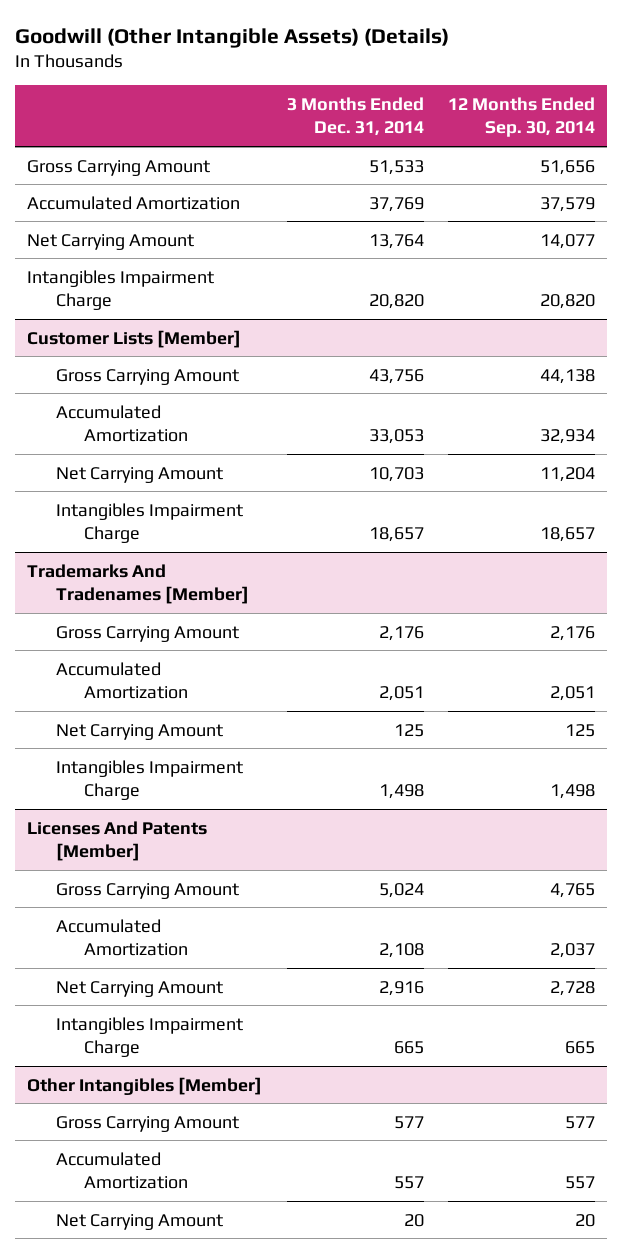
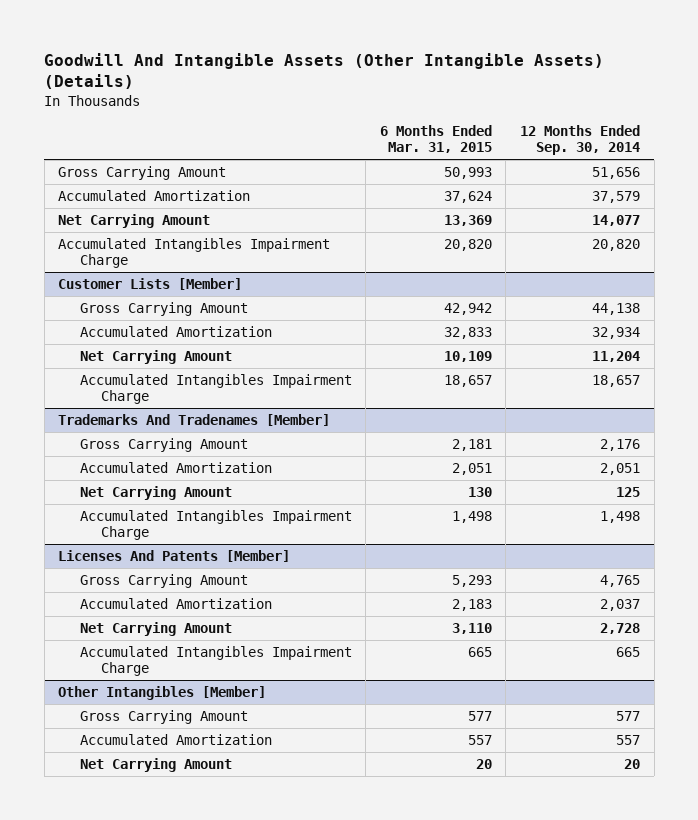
- Goodwill (Other Intangible Assets) (Details)
+ Goodwill And Intangible Assets (Other Intangible Assets) (Details)
- | 3 Months Ended Dec. 31, 2014 | 12 Months Ended Sep. 30, 2014
+ | 6 Months Ended Mar. 31, 2015 | 12 Months Ended Sep. 30, 2014
- Intangibles Impairment Charge | 20,820 | 20,820
+ Accumulated Intangibles Impairment Charge | 20,820 | 20,820
@ Customer Lists [Member]
- Intangibles Impairment Charge | 18,657 | 18,657
+ Accumulated Intangibles Impairment Charge | 18,657 | 18,657
@ Trademarks And Tradenames [Member]
- Intangibles Impairment Charge | 1,498 | 1,498
+ Accumulated Intangibles Impairment Charge | 1,498 | 1,498
@ Licenses And Patents [Member]
- Intangibles Impairment Charge | 665 | 665
+ Accumulated Intangibles Impairment Charge | 665 | 665

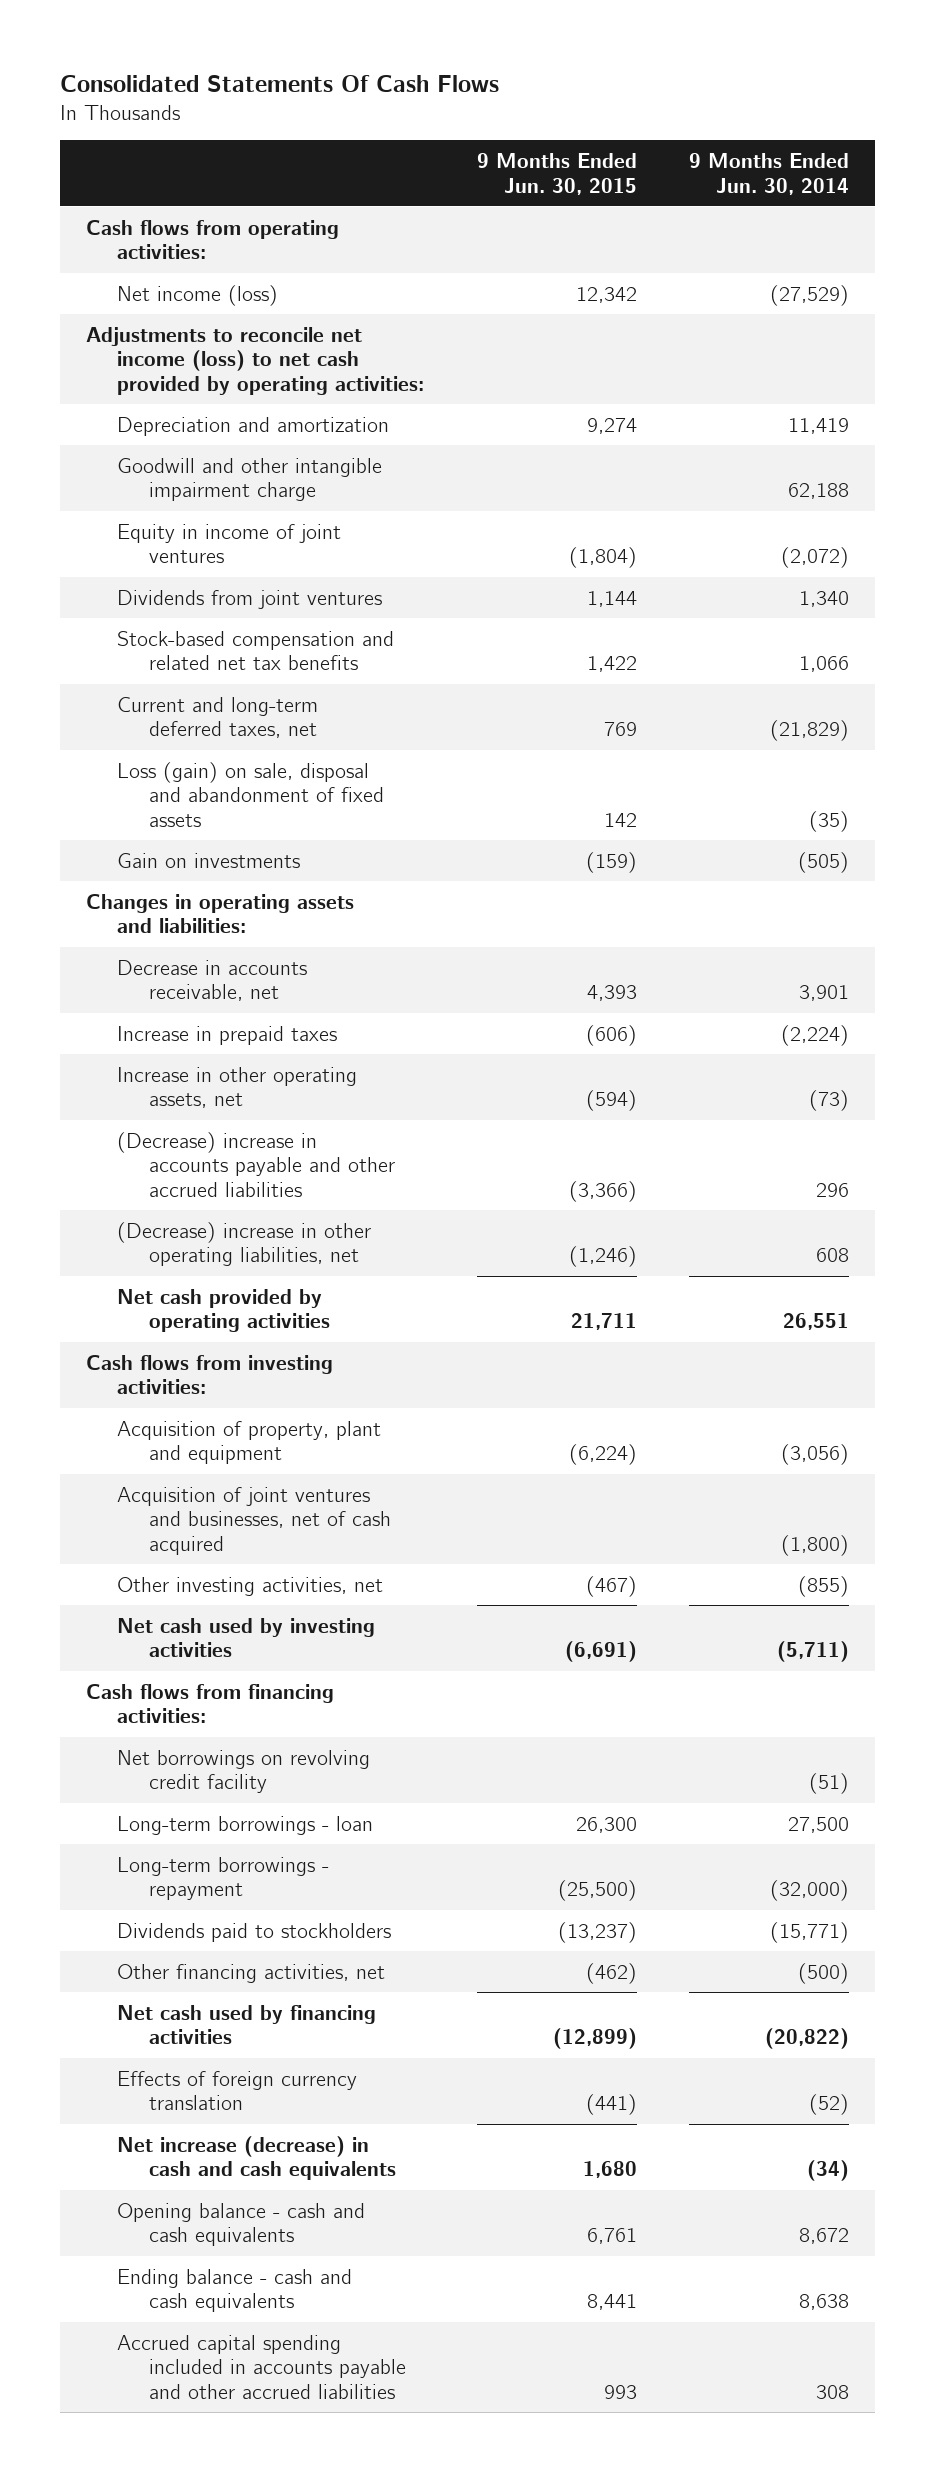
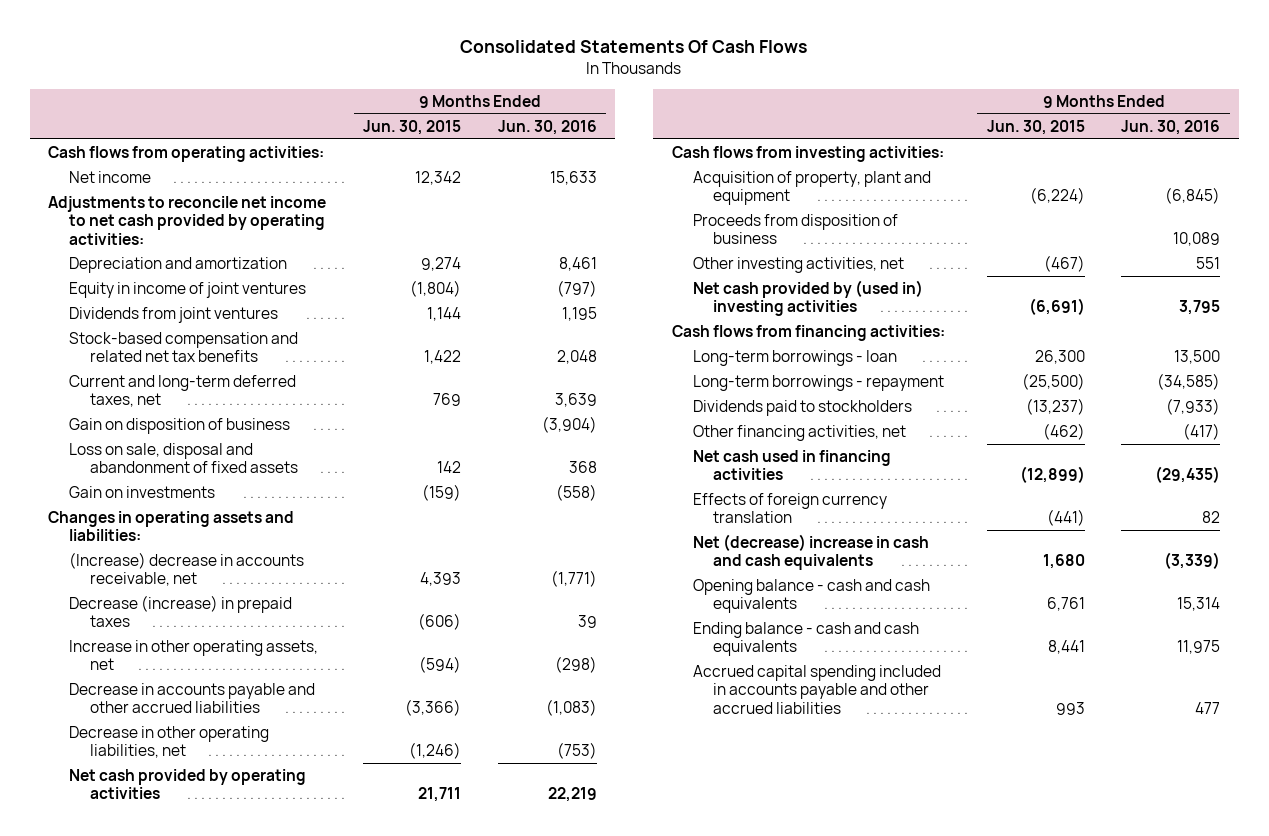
- | 9 Months Ended Jun. 30, 2015 | 9 Months Ended Jun. 30, 2014
+ | 9 Months Ended Jun. 30, 2015 | 9 Months Ended Jun. 30, 2016
- Net income (loss) | 12,342 | (27,529)
- Adjustments to reconcile net income (loss) to net cash provided by operating activities:
+ Net income | 12,342 | 15,633
+ Adjustments to reconcile net income to net cash provided by operating activities:
- Goodwill and other intangible impairment charge | | 62,188
- Loss (gain) on sale, disposal and abandonment of fixed assets | 142 | (35)
+ Gain on disposition of business | | (3,904)
+ Loss on sale, disposal and abandonment of fixed assets | 142 | 368
- Decrease in accounts receivable, net | 4,393 | 3,901
- Increase in prepaid taxes | (606) | (2,224)
+ (Increase) decrease in accounts receivable, net | 4,393 | (1,771)
+ Decrease (increase) in prepaid taxes | (606) | 39
- (Decrease) increase in accounts payable and other accrued liabilities | (3,366) | 296
- (Decrease) increase in other operating liabilities, net | (1,246) | 608
+ Decrease in accounts payable and other accrued liabilities | (3,366) | (1,083)
+ Decrease in other operating liabilities, net | (1,246) | (753)
- Acquisition of joint ventures and businesses, net of cash acquired | | (1,800)
+ Proceeds from disposition of business | | 10,089
- Net cash used by investing activities | (6,691) | (5,711)
+ Net cash provided by (used in) investing activities | (6,691) | 3,795
- Net borrowings on revolving credit facility | | (51)
- Net cash used by financing activities | (12,899) | (20,822)
+ Net cash used in financing activities | (12,899) | (29,435)
- Net increase (decrease) in cash and cash equivalents | 1,680 | (34)
+ Net (decrease) increase in cash and cash equivalents | 1,680 | (3,339)

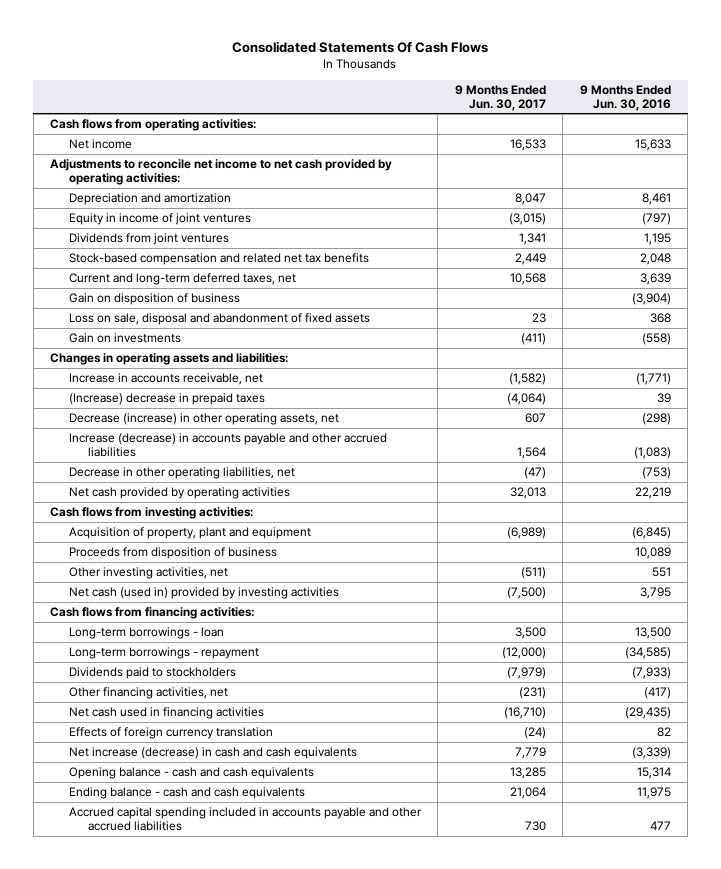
- | 9 Months Ended Jun. 30, 2015 | 9 Months Ended Jun. 30, 2016
+ | 9 Months Ended Jun. 30, 2017 | 9 Months Ended Jun. 30, 2016
- (Increase) decrease in accounts receivable, net | 4,393 | (1,771)
- Decrease (increase) in prepaid taxes | (606) | 39
- Increase in other operating assets, net | (594) | (298)
- Decrease in accounts payable and other accrued liabilities | (3,366) | (1,083)
+ Increase in accounts receivable, net | (1,582) | (1,771)
+ (Increase) decrease in prepaid taxes | (4,064) | 39
+ Decrease (increase) in other operating assets, net | 607 | (298)
+ Increase (decrease) in accounts payable and other accrued liabilities | 1,564 | (1,083)
- Net cash provided by (used in) investing activities | (6,691) | 3,795
+ Net cash (used in) provided by investing activities | (7,500) | 3,795
- Net (decrease) increase in cash and cash equivalents | 1,680 | (3,339)
+ Net increase (decrease) in cash and cash equivalents | 7,779 | (3,339)

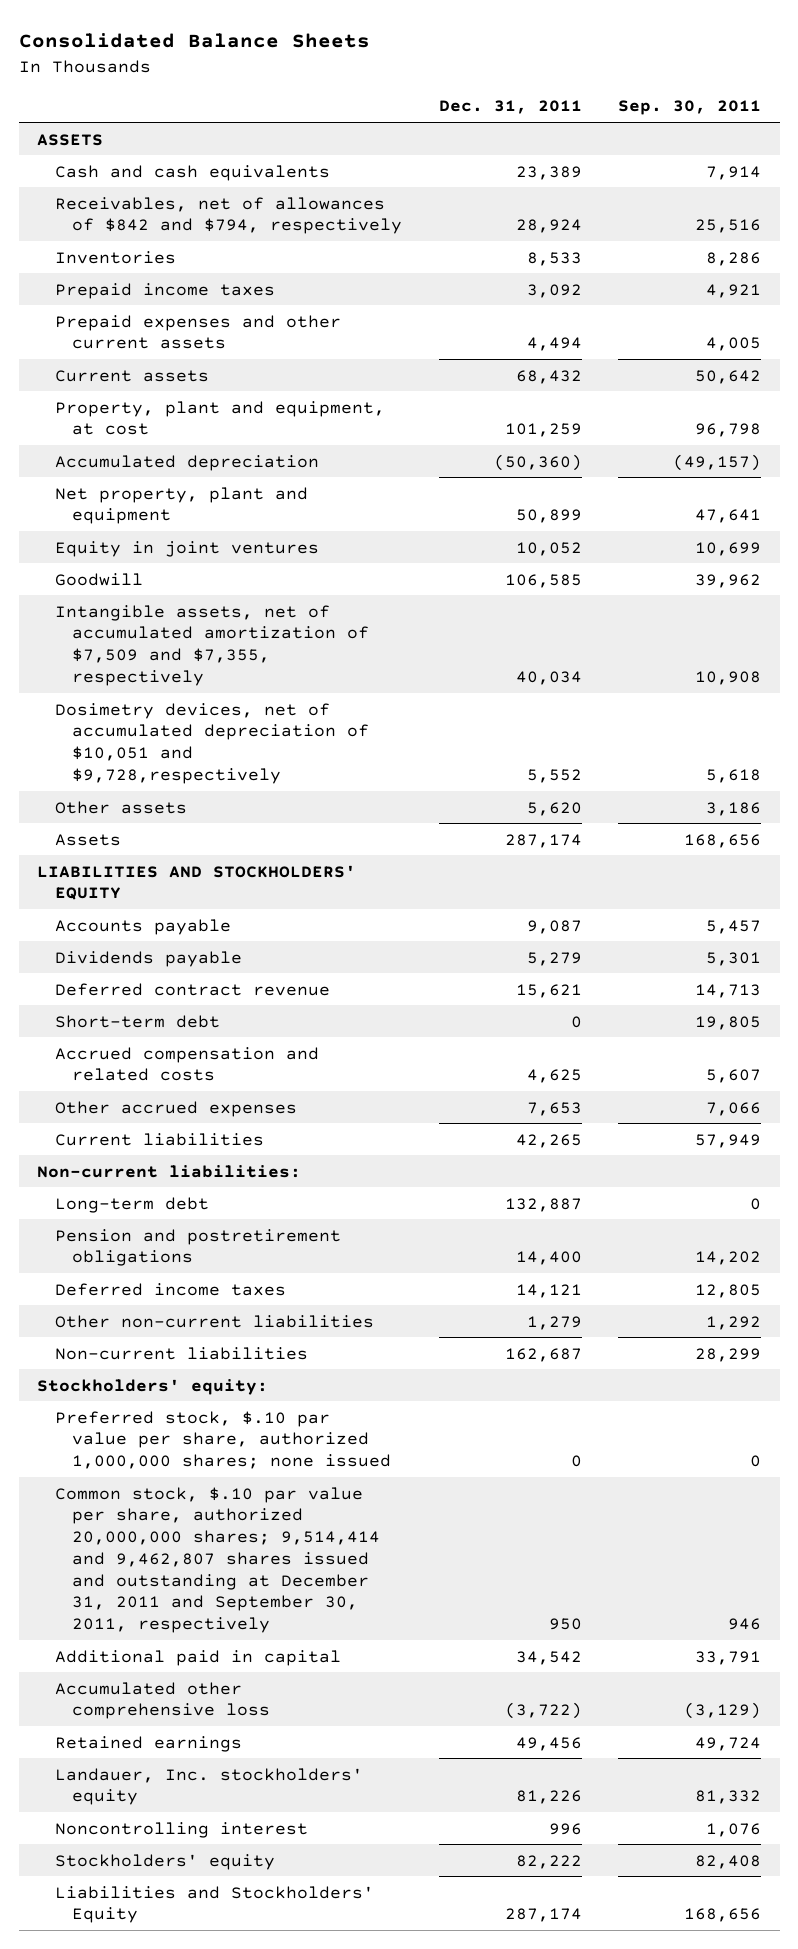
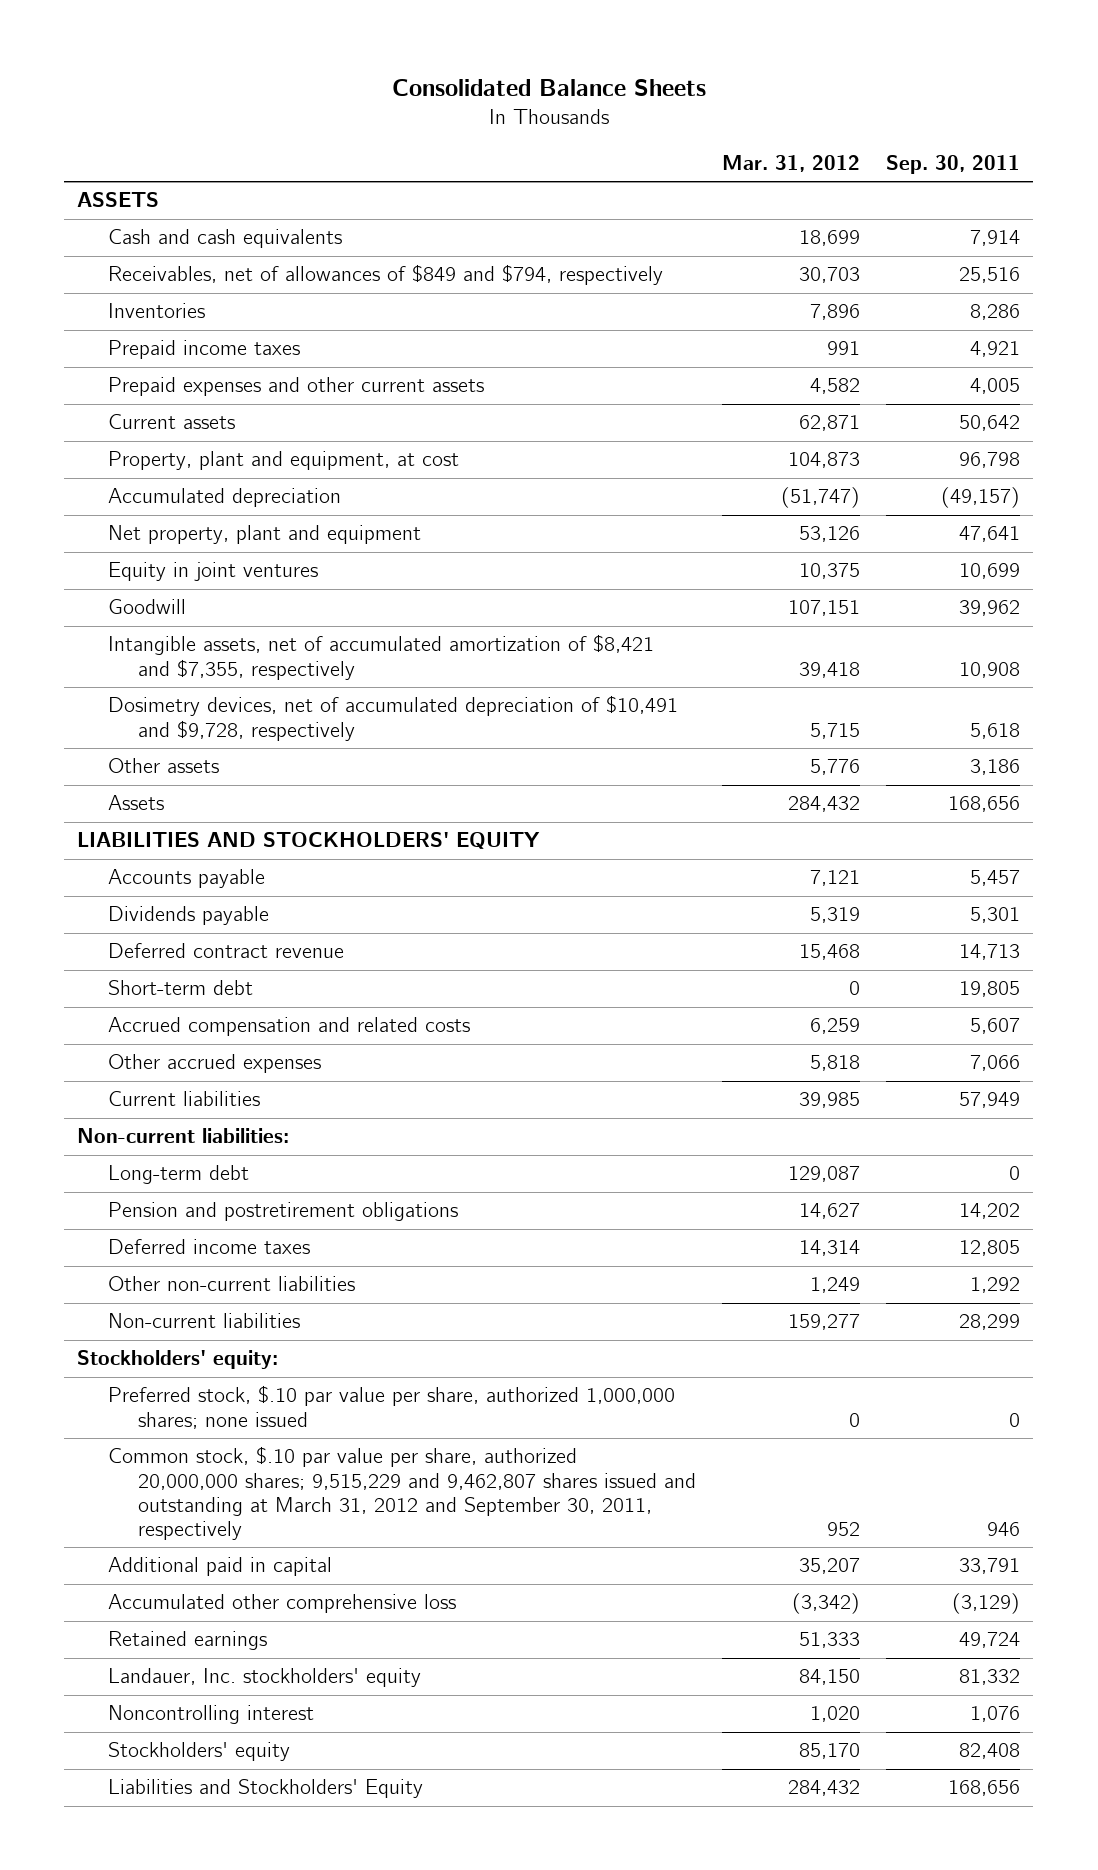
- | Dec. 31, 2011 | Sep. 30, 2011
+ | Mar. 31, 2012 | Sep. 30, 2011
- Receivables, net of allowances of $842 and $794, respectively | 28,924 | 25,516
+ Receivables, net of allowances of $849 and $794, respectively | 30,703 | 25,516
- Intangible assets, net of accumulated amortization of $7,509 and $7,355, respectively | 40,034 | 10,908
- Dosimetry devices, net of accumulated depreciation of $10,051 and $9,728,respectively | 5,552 | 5,618
+ Intangible assets, net of accumulated amortization of $8,421 and $7,355, respectively | 39,418 | 10,908
+ Dosimetry devices, net of accumulated depreciation of $10,491 and $9,728, respectively | 5,715 | 5,618
- Common stock, $.10 par value per share, authorized 20,000,000 shares; 9,514,414 and 9,462,807 shares issued and outstanding at December 31, 2011 and September 30, 2011, respectively | 950 | 946
+ Common stock, $.10 par value per share, authorized 20,000,000 shares; 9,515,229 and 9,462,807 shares issued and outstanding at March 31, 2012 and September 30, 2011, respectively | 952 | 946

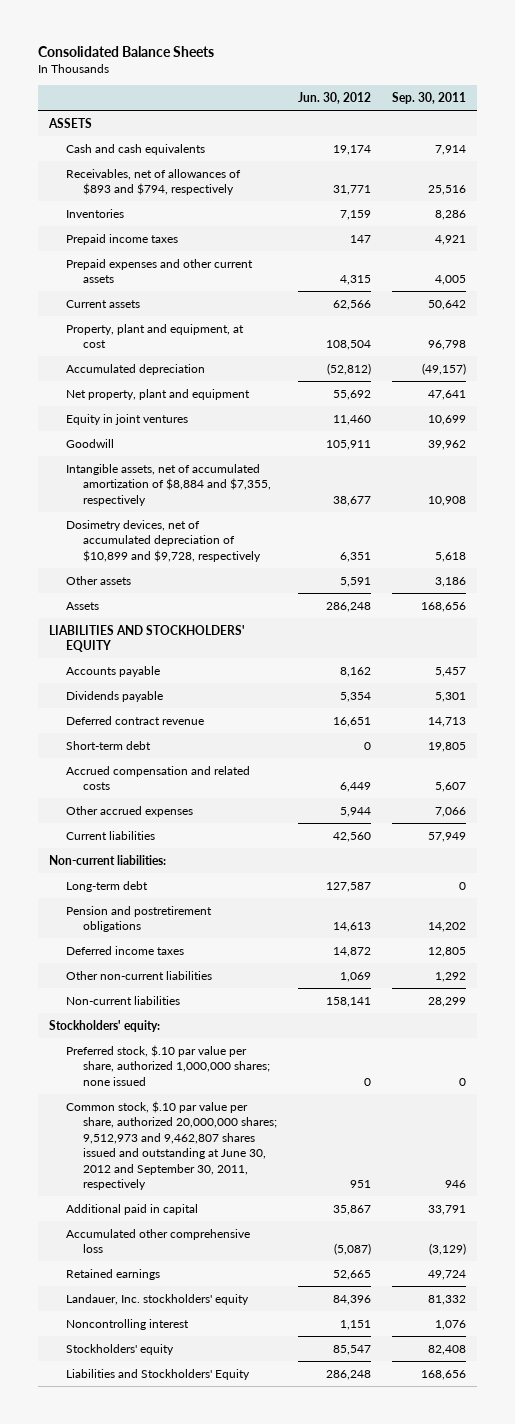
- | Mar. 31, 2012 | Sep. 30, 2011
+ | Jun. 30, 2012 | Sep. 30, 2011
- Receivables, net of allowances of $849 and $794, respectively | 30,703 | 25,516
+ Receivables, net of allowances of $893 and $794, respectively | 31,771 | 25,516
- Intangible assets, net of accumulated amortization of $8,421 and $7,355, respectively | 39,418 | 10,908
- Dosimetry devices, net of accumulated depreciation of $10,491 and $9,728, respectively | 5,715 | 5,618
+ Intangible assets, net of accumulated amortization of $8,884 and $7,355, respectively | 38,677 | 10,908
+ Dosimetry devices, net of accumulated depreciation of $10,899 and $9,728, respectively | 6,351 | 5,618
- Common stock, $.10 par value per share, authorized 20,000,000 shares; 9,515,229 and 9,462,807 shares issued and outstanding at March 31, 2012 and September 30, 2011, respectively | 952 | 946
+ Common stock, $.10 par value per share, authorized 20,000,000 shares; 9,512,973 and 9,462,807 shares issued and outstanding at June 30, 2012 and September 30, 2011, respectively | 951 | 946

